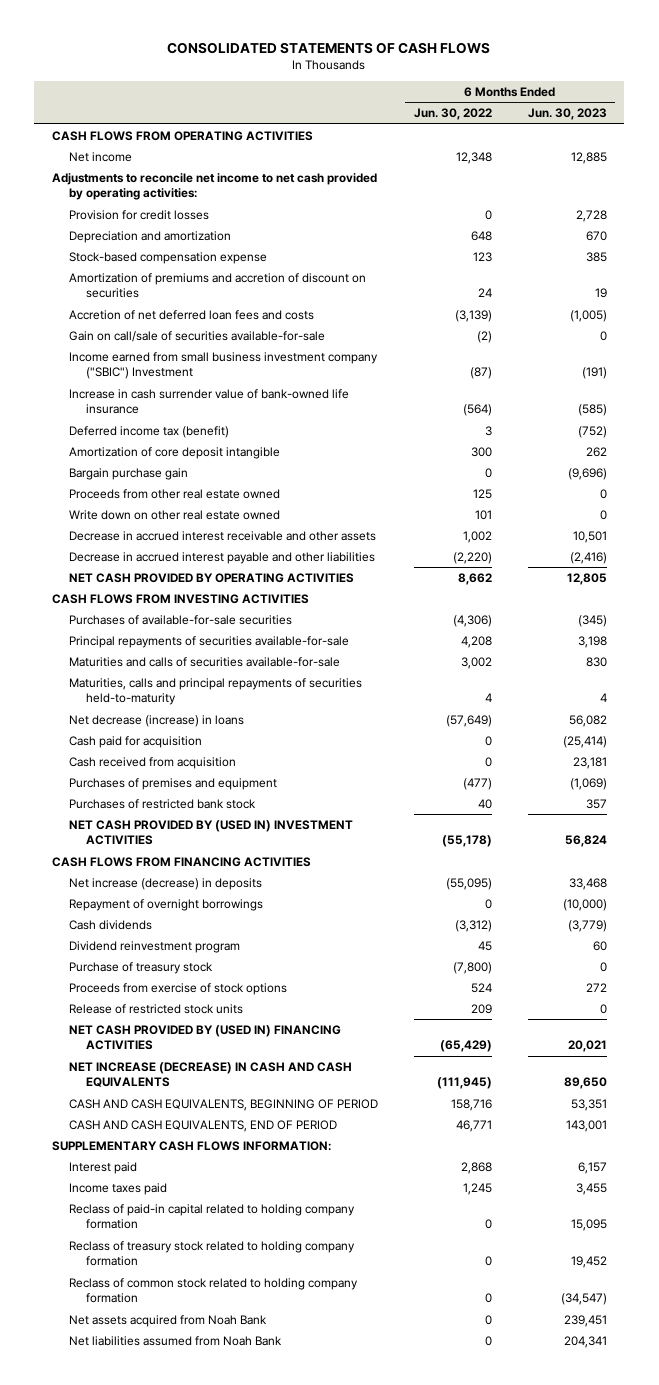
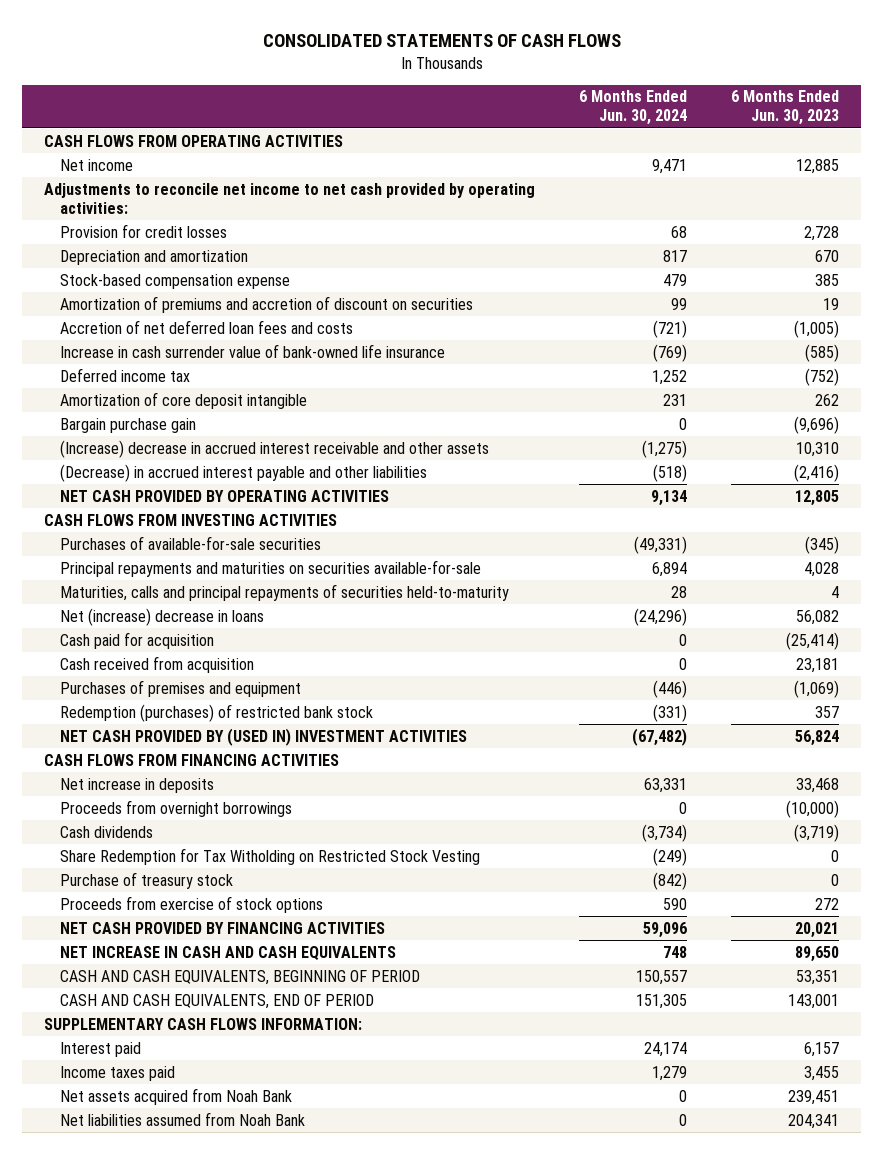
- | 6 Months Ended Jun. 30, 2022 | 6 Months Ended Jun. 30, 2023
+ | 6 Months Ended Jun. 30, 2024 | 6 Months Ended Jun. 30, 2023
- Gain on call/sale of securities available-for-sale | (2) | 0
- Income earned from small business investment company ("SBIC") Investment | (87) | (191)
- Deferred income tax (benefit) | 3 | (752)
+ Deferred income tax | 1,252 | (752)
- Proceeds from other real estate owned | 125 | 0
- Write down on other real estate owned | 101 | 0
- Decrease in accrued interest receivable and other assets | 1,002 | 10,501
- Decrease in accrued interest payable and other liabilities | (2,220) | (2,416)
+ (Increase) decrease in accrued interest receivable and other assets | (1,275) | 10,310
+ (Decrease) in accrued interest payable and other liabilities | (518) | (2,416)
- Principal repayments of securities available-for-sale | 4,208 | 3,198
- Maturities and calls of securities available-for-sale | 3,002 | 830
+ Principal repayments and maturities on securities available-for-sale | 6,894 | 4,028
- Net decrease (increase) in loans | (57,649) | 56,082
+ Net (increase) decrease in loans | (24,296) | 56,082
- Purchases of restricted bank stock | 40 | 357
+ Redemption (purchases) of restricted bank stock | (331) | 357
- Net increase (decrease) in deposits | (55,095) | 33,468
- Repayment of overnight borrowings | 0 | (10,000)
- Cash dividends | (3,312) | (3,779)
- Dividend reinvestment program | 45 | 60
+ Net increase in deposits | 63,331 | 33,468
+ Proceeds from overnight borrowings | 0 | (10,000)
+ Cash dividends | (3,734) | (3,719)
+ Share Redemption for Tax Witholding on Restricted Stock Vesting | (249) | 0
- Release of restricted stock units | 209 | 0
- NET CASH PROVIDED BY (USED IN) FINANCING ACTIVITIES | (65,429) | 20,021
- NET INCREASE (DECREASE) IN CASH AND CASH EQUIVALENTS | (111,945) | 89,650
+ NET CASH PROVIDED BY FINANCING ACTIVITIES | 59,096 | 20,021
+ NET INCREASE IN CASH AND CASH EQUIVALENTS | 748 | 89,650
- Reclass of paid-in capital related to holding company formation | 0 | 15,095
- Reclass of treasury stock related to holding company formation | 0 | 19,452
- Reclass of common stock related to holding company formation | 0 | (34,547)

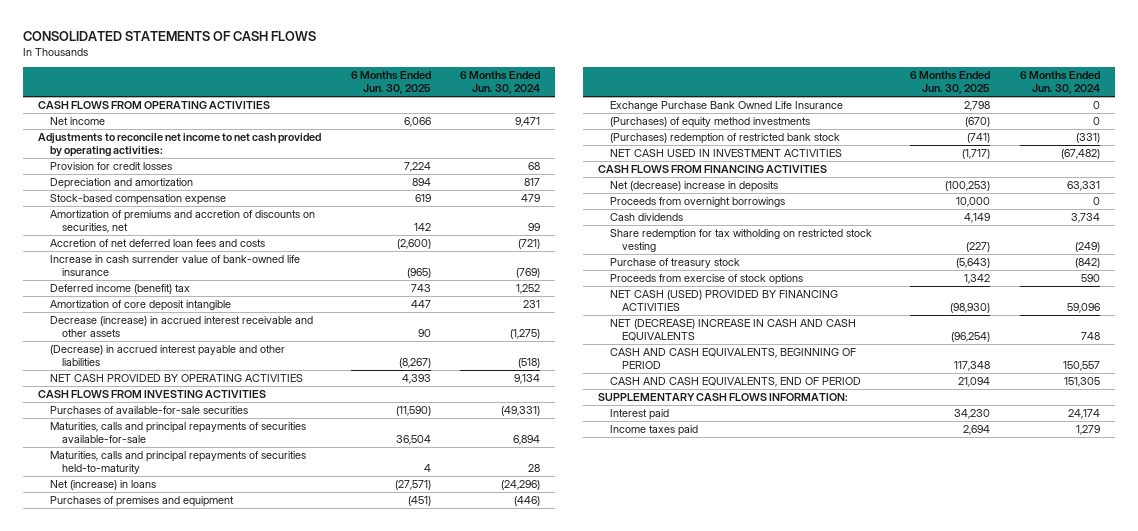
- | 6 Months Ended Jun. 30, 2024 | 6 Months Ended Jun. 30, 2023
+ | 6 Months Ended Jun. 30, 2025 | 6 Months Ended Jun. 30, 2024
- Amortization of premiums and accretion of discount on securities | 99 | 19
+ Amortization of premiums and accretion of discounts on securities, net | 142 | 99
- Deferred income tax | 1,252 | (752)
+ Deferred income (benefit) tax | 743 | 1,252
- Bargain purchase gain | 0 | (9,696)
- (Increase) decrease in accrued interest receivable and other assets | (1,275) | 10,310
+ Decrease (increase) in accrued interest receivable and other assets | 90 | (1,275)
- Principal repayments and maturities on securities available-for-sale | 6,894 | 4,028
+ Maturities, calls and principal repayments of securities available-for-sale | 36,504 | 6,894
- Net (increase) decrease in loans | (24,296) | 56,082
- Cash paid for acquisition | 0 | (25,414)
- Cash received from acquisition | 0 | 23,181
+ Net (increase) in loans | (27,571) | (24,296)
- Redemption (purchases) of restricted bank stock | (331) | 357
- NET CASH PROVIDED BY (USED IN) INVESTMENT ACTIVITIES | (67,482) | 56,824
+ Exchange Purchase Bank Owned Life Insurance | 2,798 | 0
+ (Purchases) of equity method investments | (670) | 0
+ (Purchases) redemption of restricted bank stock | (741) | (331)
+ NET CASH USED IN INVESTMENT ACTIVITIES | (1,717) | (67,482)
- Net increase in deposits | 63,331 | 33,468
+ Net (decrease) increase in deposits | (100,253) | 63,331
- Cash dividends | (3,734) | (3,719)
- Share Redemption for Tax Witholding on Restricted Stock Vesting | (249) | 0
+ Cash dividends | 4,149 | 3,734
+ Share redemption for tax witholding on restricted stock vesting | (227) | (249)
- NET CASH PROVIDED BY FINANCING ACTIVITIES | 59,096 | 20,021
- NET INCREASE IN CASH AND CASH EQUIVALENTS | 748 | 89,650
+ NET CASH (USED) PROVIDED BY FINANCING ACTIVITIES | (98,930) | 59,096
+ NET (DECREASE) INCREASE IN CASH AND CASH EQUIVALENTS | (96,254) | 748
- Net assets acquired from Noah Bank | 0 | 239,451
- Net liabilities assumed from Noah Bank | 0 | 204,341

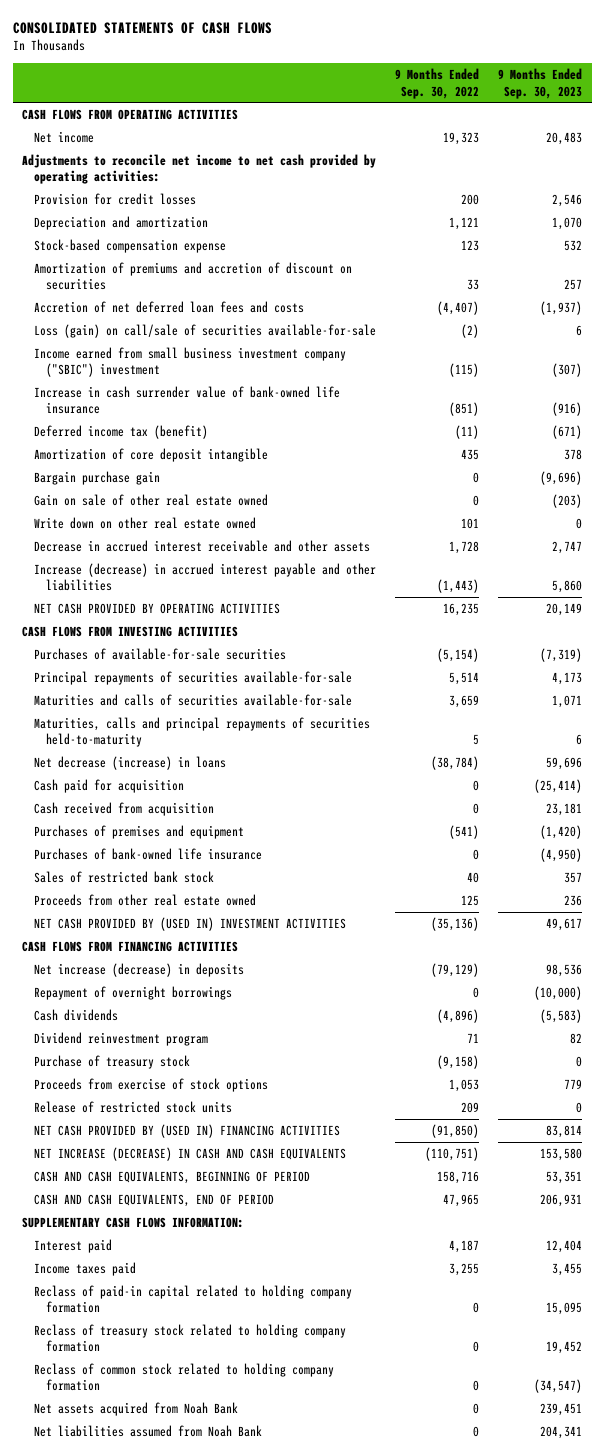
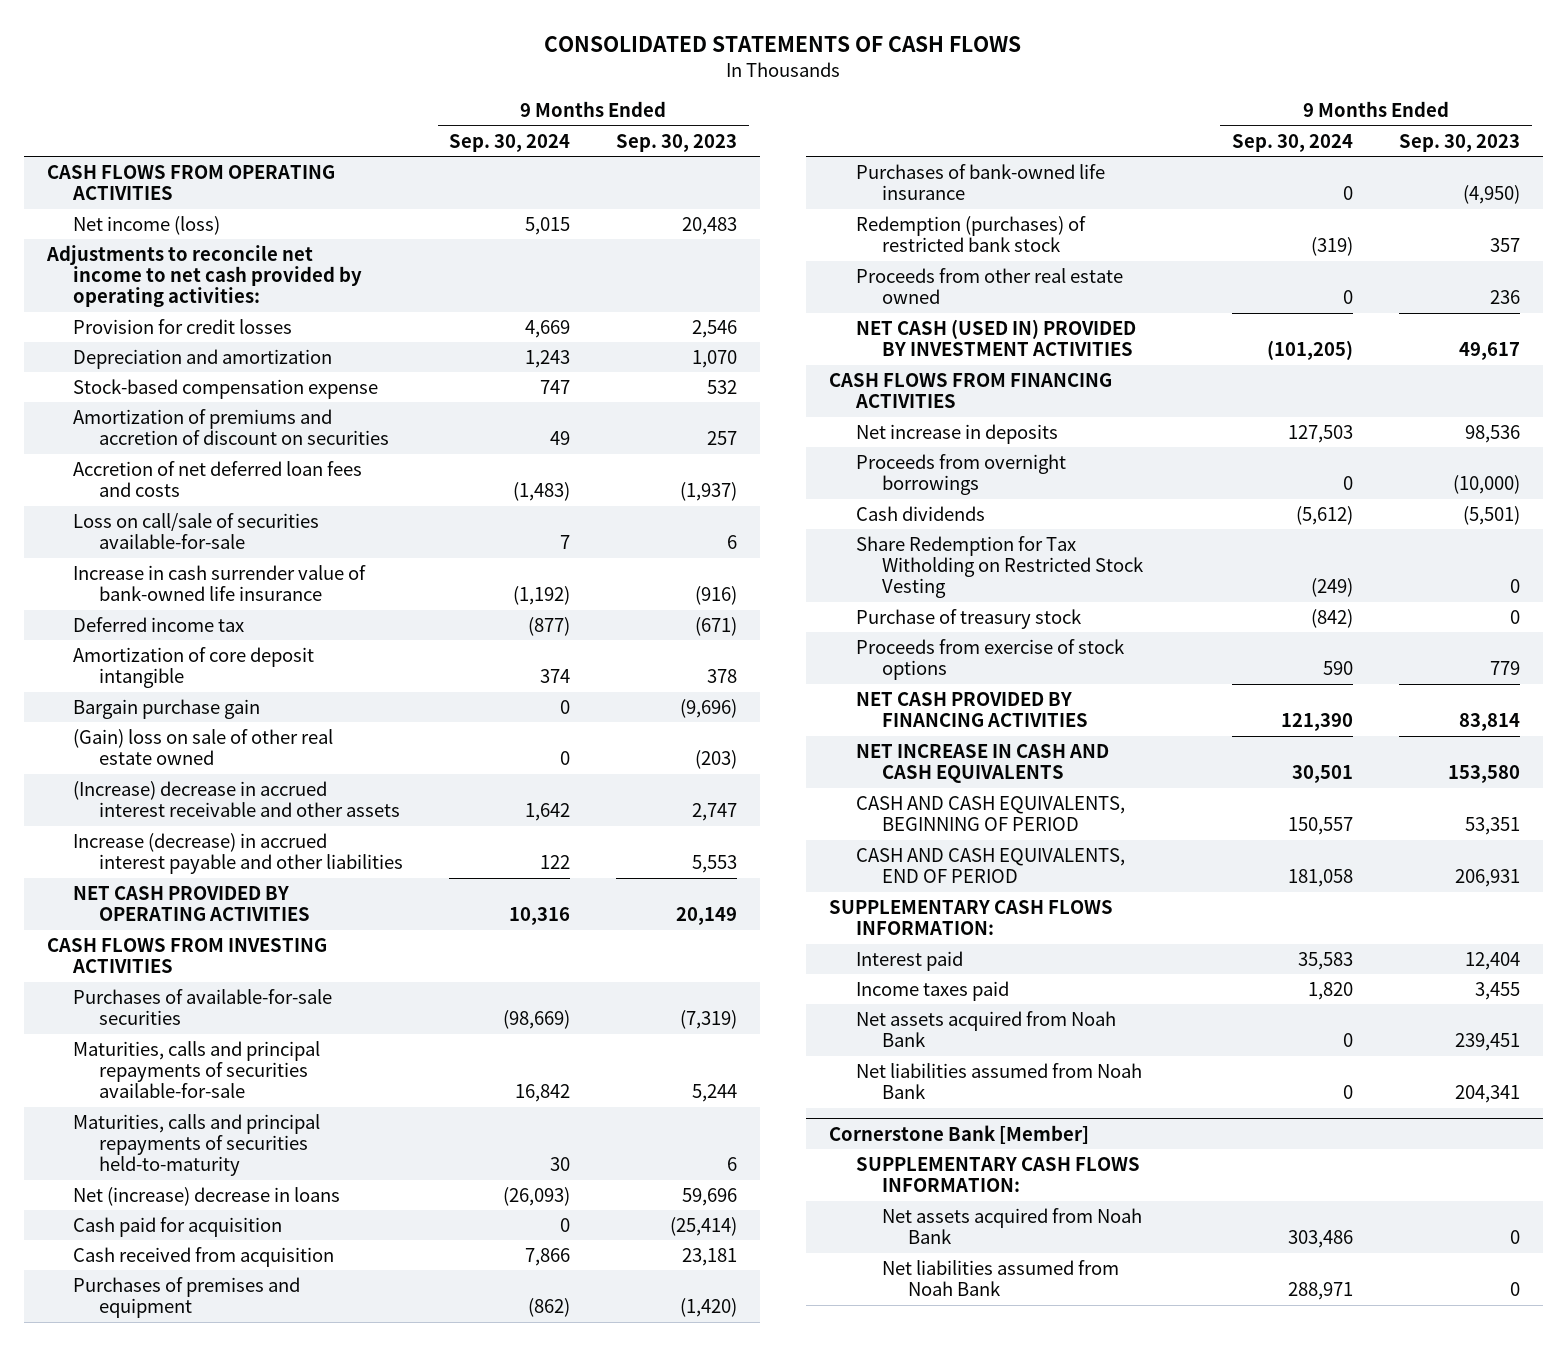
- | 9 Months Ended Sep. 30, 2022 | 9 Months Ended Sep. 30, 2023
+ | 9 Months Ended Sep. 30, 2024 | 9 Months Ended Sep. 30, 2023
- Net income | 19,323 | 20,483
+ Net income (loss) | 5,015 | 20,483
- Loss (gain) on call/sale of securities available-for-sale | (2) | 6
- Income earned from small business investment company ("SBIC") investment | (115) | (307)
+ Loss on call/sale of securities available-for-sale | 7 | 6
- Deferred income tax (benefit) | (11) | (671)
+ Deferred income tax | (877) | (671)
- Gain on sale of other real estate owned | 0 | (203)
- Write down on other real estate owned | 101 | 0
- Decrease in accrued interest receivable and other assets | 1,728 | 2,747
- Increase (decrease) in accrued interest payable and other liabilities | (1,443) | 5,860
+ (Gain) loss on sale of other real estate owned | 0 | (203)
+ (Increase) decrease in accrued interest receivable and other assets | 1,642 | 2,747
+ Increase (decrease) in accrued interest payable and other liabilities | 122 | 5,553
- Principal repayments of securities available-for-sale | 5,514 | 4,173
- Maturities and calls of securities available-for-sale | 3,659 | 1,071
+ Maturities, calls and principal repayments of securities available-for-sale | 16,842 | 5,244
- Net decrease (increase) in loans | (38,784) | 59,696
+ Net (increase) decrease in loans | (26,093) | 59,696
- Sales of restricted bank stock | 40 | 357
+ Redemption (purchases) of restricted bank stock | (319) | 357
- NET CASH PROVIDED BY (USED IN) INVESTMENT ACTIVITIES | (35,136) | 49,617
+ NET CASH (USED IN) PROVIDED BY INVESTMENT ACTIVITIES | (101,205) | 49,617
- Net increase (decrease) in deposits | (79,129) | 98,536
- Repayment of overnight borrowings | 0 | (10,000)
- Cash dividends | (4,896) | (5,583)
- Dividend reinvestment program | 71 | 82
+ Net increase in deposits | 127,503 | 98,536
+ Proceeds from overnight borrowings | 0 | (10,000)
+ Cash dividends | (5,612) | (5,501)
+ Share Redemption for Tax Witholding on Restricted Stock Vesting | (249) | 0
- Release of restricted stock units | 209 | 0
- NET CASH PROVIDED BY (USED IN) FINANCING ACTIVITIES | (91,850) | 83,814
- NET INCREASE (DECREASE) IN CASH AND CASH EQUIVALENTS | (110,751) | 153,580
+ NET CASH PROVIDED BY FINANCING ACTIVITIES | 121,390 | 83,814
+ NET INCREASE IN CASH AND CASH EQUIVALENTS | 30,501 | 153,580
- Reclass of paid-in capital related to holding company formation | 0 | 15,095
- Reclass of treasury stock related to holding company formation | 0 | 19,452
- Reclass of common stock related to holding company formation | 0 | (34,547)
+ Cornerstone Bank [Member]
+ SUPPLEMENTARY CASH FLOWS INFORMATION:
+ Net assets acquired from Noah Bank | 303,486 | 0
+ Net liabilities assumed from Noah Bank | 288,971 | 0

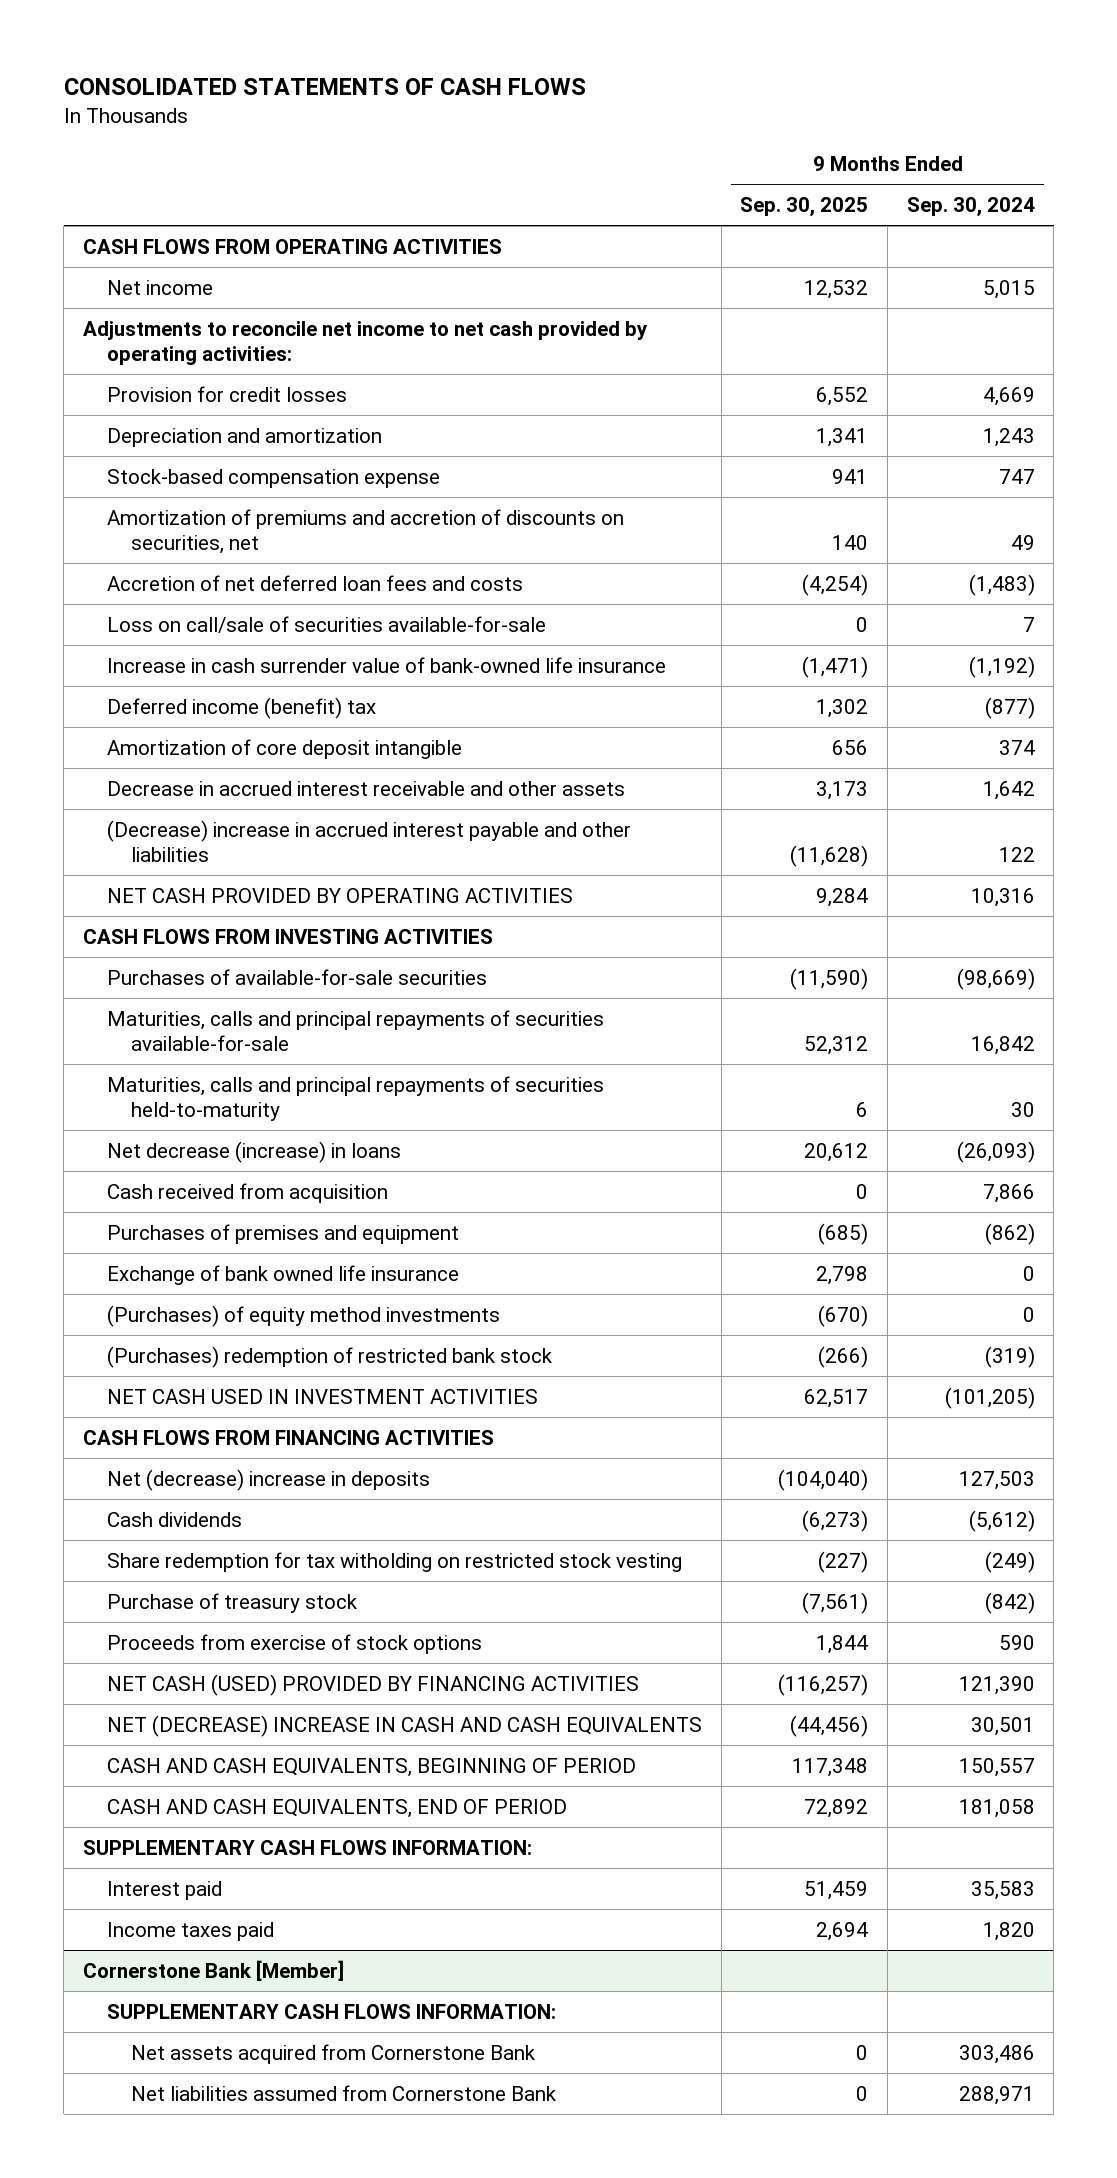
- | 9 Months Ended Sep. 30, 2024 | 9 Months Ended Sep. 30, 2023
+ | 9 Months Ended Sep. 30, 2025 | 9 Months Ended Sep. 30, 2024
- Net income (loss) | 5,015 | 20,483
+ Net income | 12,532 | 5,015
- Amortization of premiums and accretion of discount on securities | 49 | 257
+ Amortization of premiums and accretion of discounts on securities, net | 140 | 49
- Deferred income tax | (877) | (671)
+ Deferred income (benefit) tax | 1,302 | (877)
- Bargain purchase gain | 0 | (9,696)
- (Gain) loss on sale of other real estate owned | 0 | (203)
- (Increase) decrease in accrued interest receivable and other assets | 1,642 | 2,747
- Increase (decrease) in accrued interest payable and other liabilities | 122 | 5,553
+ Decrease in accrued interest receivable and other assets | 3,173 | 1,642
+ (Decrease) increase in accrued interest payable and other liabilities | (11,628) | 122
- Net (increase) decrease in loans | (26,093) | 59,696
- Cash paid for acquisition | 0 | (25,414)
+ Net decrease (increase) in loans | 20,612 | (26,093)
- Purchases of bank-owned life insurance | 0 | (4,950)
- Redemption (purchases) of restricted bank stock | (319) | 357
- Proceeds from other real estate owned | 0 | 236
- NET CASH (USED IN) PROVIDED BY INVESTMENT ACTIVITIES | (101,205) | 49,617
+ Exchange of bank owned life insurance | 2,798 | 0
+ (Purchases) of equity method investments | (670) | 0
+ (Purchases) redemption of restricted bank stock | (266) | (319)
+ NET CASH USED IN INVESTMENT ACTIVITIES | 62,517 | (101,205)
- Net increase in deposits | 127,503 | 98,536
- Proceeds from overnight borrowings | 0 | (10,000)
+ Net (decrease) increase in deposits | (104,040) | 127,503
- Share Redemption for Tax Witholding on Restricted Stock Vesting | (249) | 0
+ Share redemption for tax witholding on restricted stock vesting | (227) | (249)
- NET CASH PROVIDED BY FINANCING ACTIVITIES | 121,390 | 83,814
- NET INCREASE IN CASH AND CASH EQUIVALENTS | 30,501 | 153,580
+ NET CASH (USED) PROVIDED BY FINANCING ACTIVITIES | (116,257) | 121,390
+ NET (DECREASE) INCREASE IN CASH AND CASH EQUIVALENTS | (44,456) | 30,501
- Net assets acquired from Noah Bank | 0 | 239,451
- Net liabilities assumed from Noah Bank | 0 | 204,341
@ Cornerstone Bank [Member]
- Net assets acquired from Noah Bank | 303,486 | 0
- Net liabilities assumed from Noah Bank | 288,971 | 0
+ Net assets acquired from Cornerstone Bank | 0 | 303,486
+ Net liabilities assumed from Cornerstone Bank | 0 | 288,971

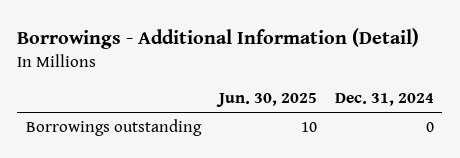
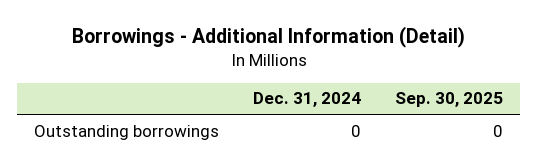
- | Jun. 30, 2025 | Dec. 31, 2024
+ | Dec. 31, 2024 | Sep. 30, 2025
- Borrowings outstanding | 10 | 0
+ Outstanding borrowings | 0 | 0

